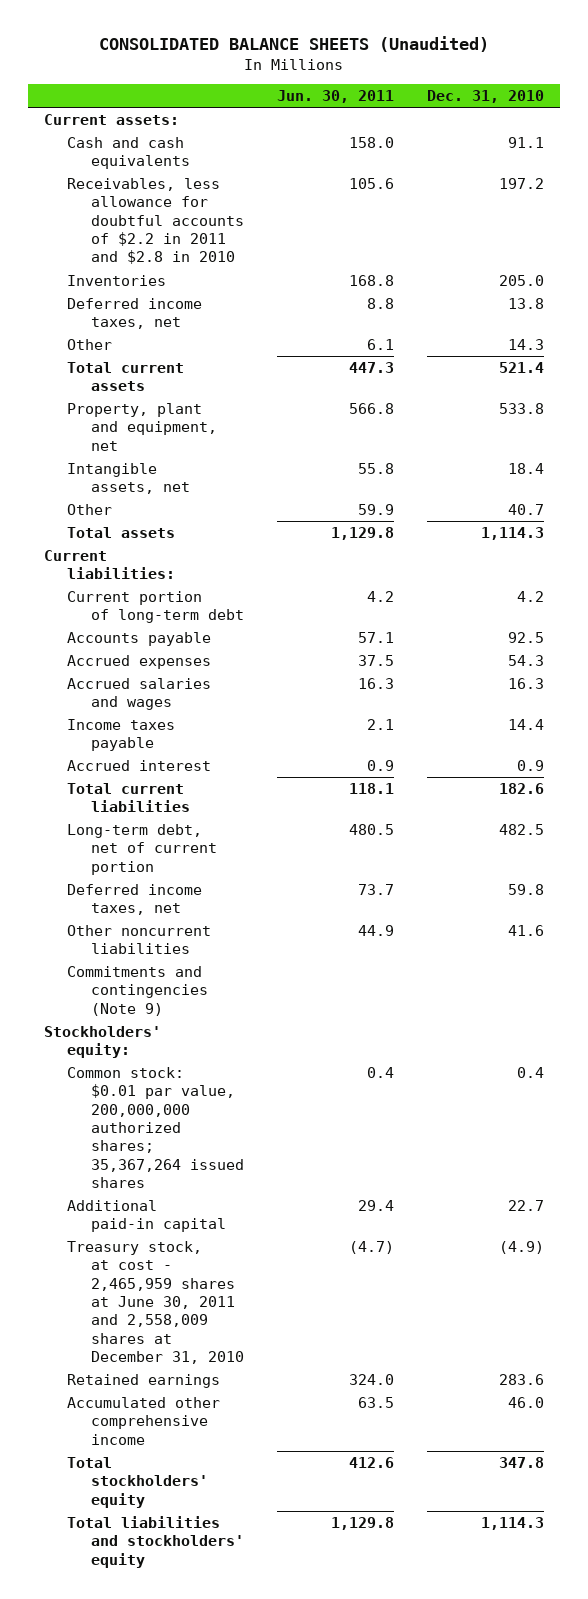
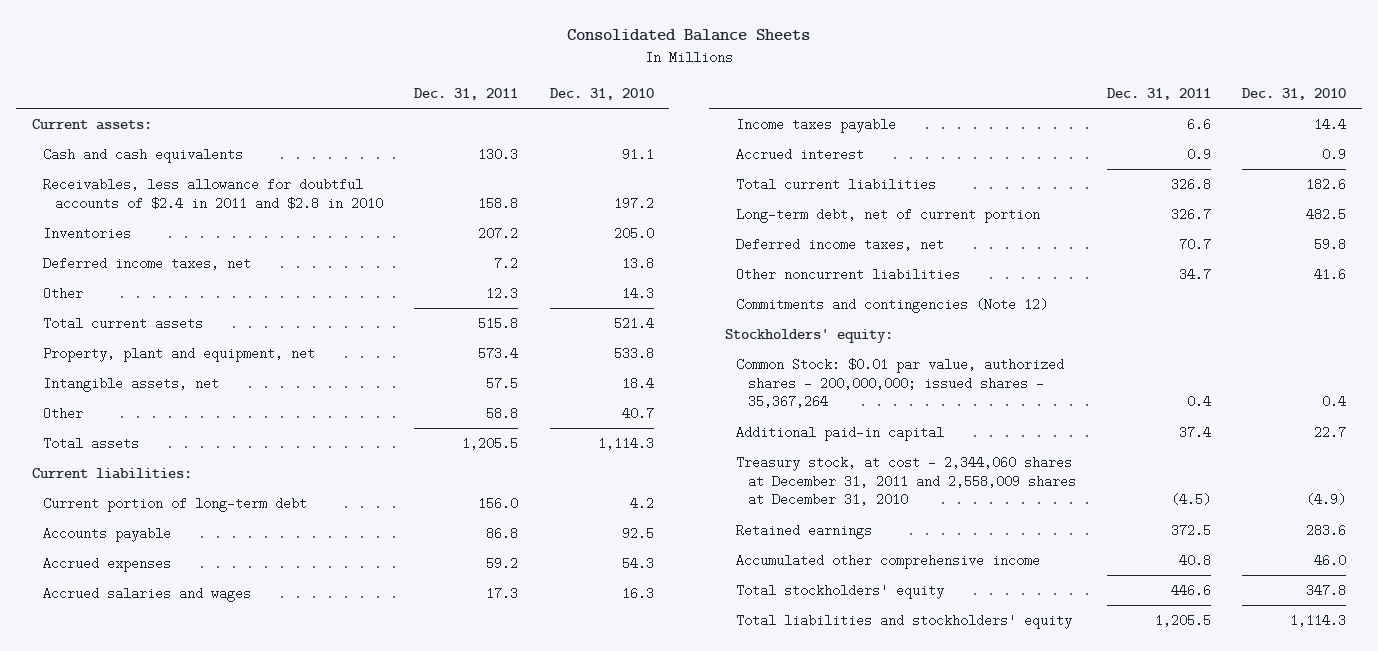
- CONSOLIDATED BALANCE SHEETS (Unaudited)
+ Consolidated Balance Sheets
- | Jun. 30, 2011 | Dec. 31, 2010
+ | Dec. 31, 2011 | Dec. 31, 2010
- Receivables, less allowance for doubtful accounts of $2.2 in 2011 and $2.8 in 2010 | 105.6 | 197.2
+ Receivables, less allowance for doubtful accounts of $2.4 in 2011 and $2.8 in 2010 | 158.8 | 197.2
- Commitments and contingencies (Note 9)
+ Commitments and contingencies (Note 12)
- Common stock: $0.01 par value, 200,000,000 authorized shares; 35,367,264 issued shares | 0.4 | 0.4
+ Common Stock: $0.01 par value, authorized shares - 200,000,000; issued shares - 35,367,264 | 0.4 | 0.4
- Treasury stock, at cost - 2,465,959 shares at June 30, 2011 and 2,558,009 shares at December 31, 2010 | (4.7) | (4.9)
+ Treasury stock, at cost - 2,344,060 shares at December 31, 2011 and 2,558,009 shares at December 31, 2010 | (4.5) | (4.9)

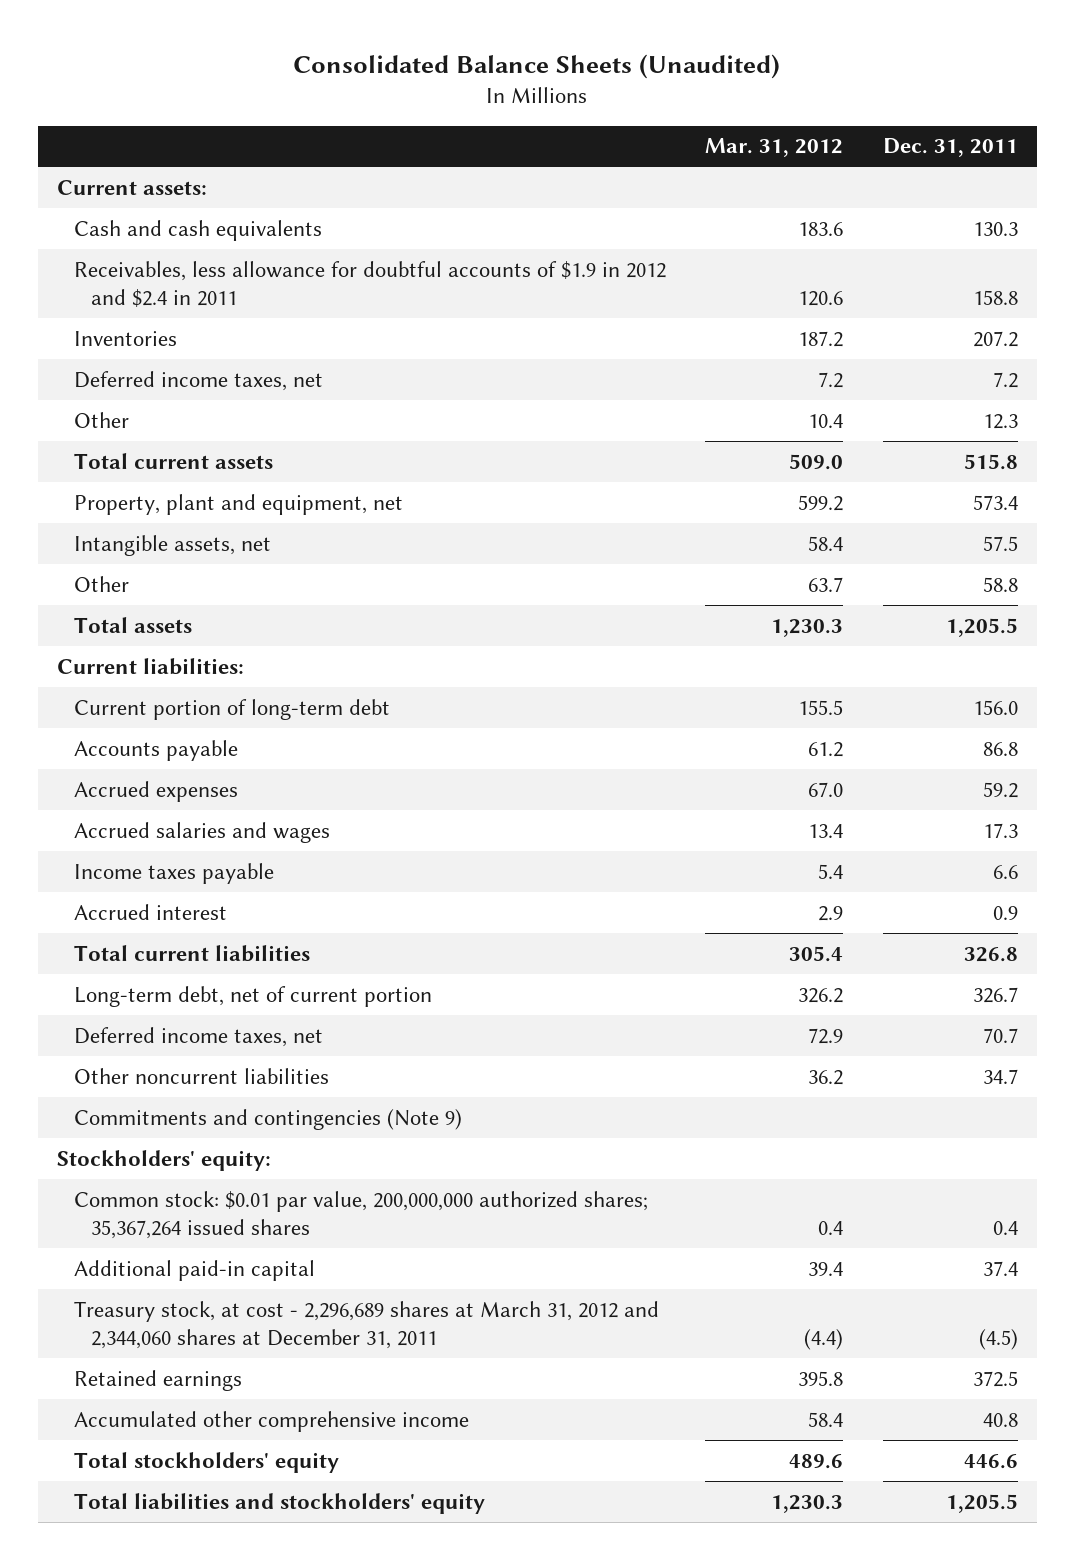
- Consolidated Balance Sheets
+ Consolidated Balance Sheets (Unaudited)
- | Dec. 31, 2011 | Dec. 31, 2010
+ | Mar. 31, 2012 | Dec. 31, 2011
- Receivables, less allowance for doubtful accounts of $2.4 in 2011 and $2.8 in 2010 | 158.8 | 197.2
+ Receivables, less allowance for doubtful accounts of $1.9 in 2012 and $2.4 in 2011 | 120.6 | 158.8
- Commitments and contingencies (Note 12)
+ Commitments and contingencies (Note 9)
- Common Stock: $0.01 par value, authorized shares - 200,000,000; issued shares - 35,367,264 | 0.4 | 0.4
+ Common stock: $0.01 par value, 200,000,000 authorized shares; 35,367,264 issued shares | 0.4 | 0.4
- Treasury stock, at cost - 2,344,060 shares at December 31, 2011 and 2,558,009 shares at December 31, 2010 | (4.5) | (4.9)
+ Treasury stock, at cost - 2,296,689 shares at March 31, 2012 and 2,344,060 shares at December 31, 2011 | (4.4) | (4.5)

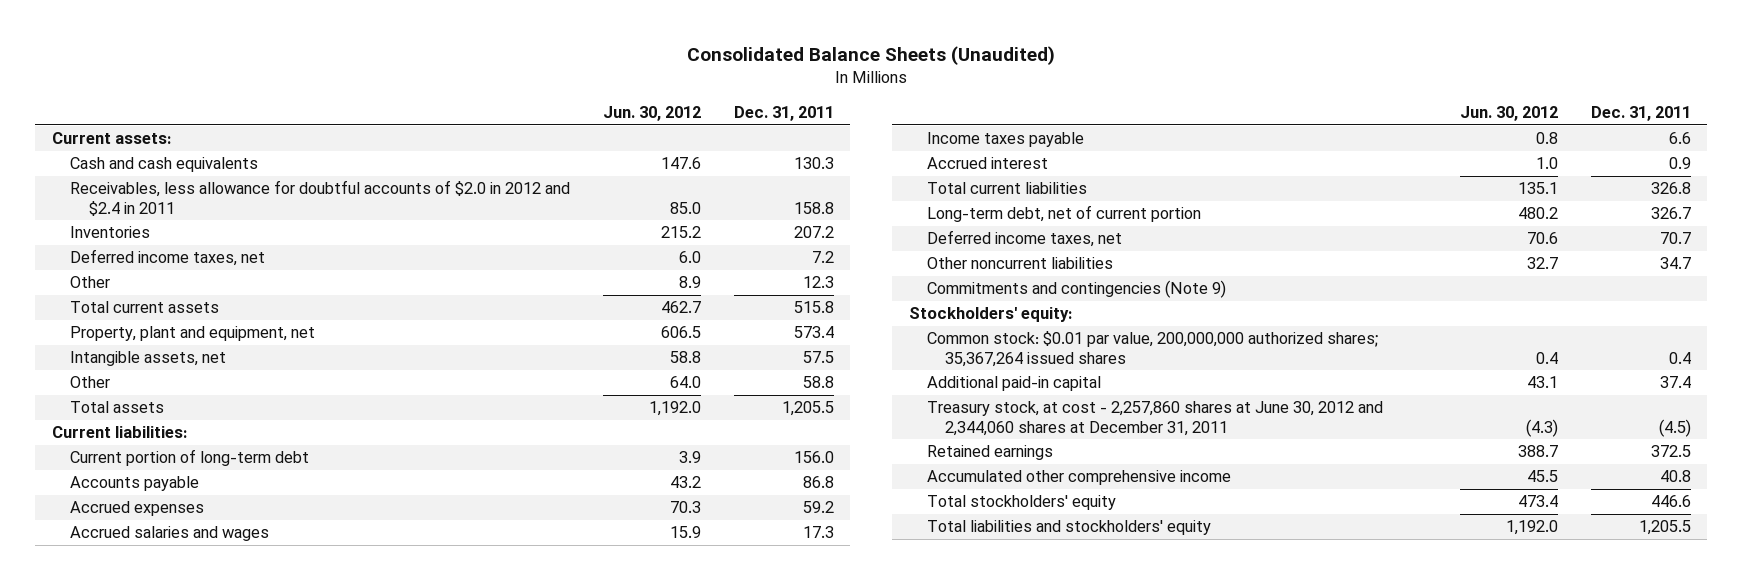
- | Mar. 31, 2012 | Dec. 31, 2011
+ | Jun. 30, 2012 | Dec. 31, 2011
- Receivables, less allowance for doubtful accounts of $1.9 in 2012 and $2.4 in 2011 | 120.6 | 158.8
+ Receivables, less allowance for doubtful accounts of $2.0 in 2012 and $2.4 in 2011 | 85.0 | 158.8
- Treasury stock, at cost - 2,296,689 shares at March 31, 2012 and 2,344,060 shares at December 31, 2011 | (4.4) | (4.5)
+ Treasury stock, at cost - 2,257,860 shares at June 30, 2012 and 2,344,060 shares at December 31, 2011 | (4.3) | (4.5)

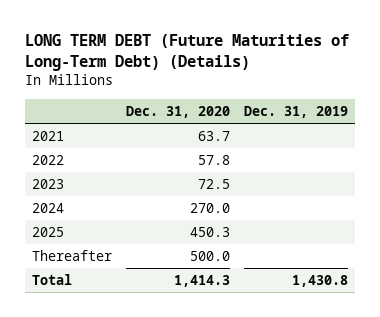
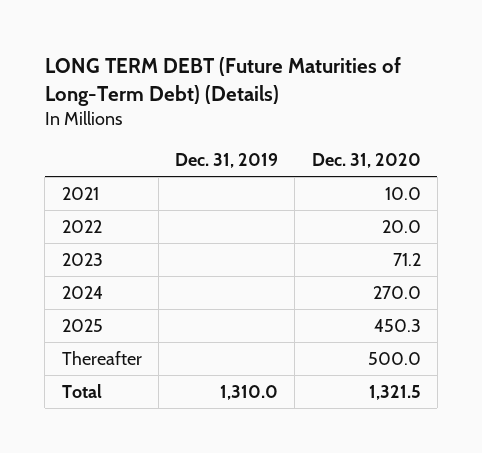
- | Dec. 31, 2020 | Dec. 31, 2019
+ | Dec. 31, 2019 | Dec. 31, 2020
- 2021 | 63.7 |
- 2022 | 57.8 |
- 2023 | 72.5 |
+ 2021 | | 10.0
+ 2022 | | 20.0
+ 2023 | | 71.2
- Total | 1,414.3 | 1,430.8
+ Total | 1,310.0 | 1,321.5

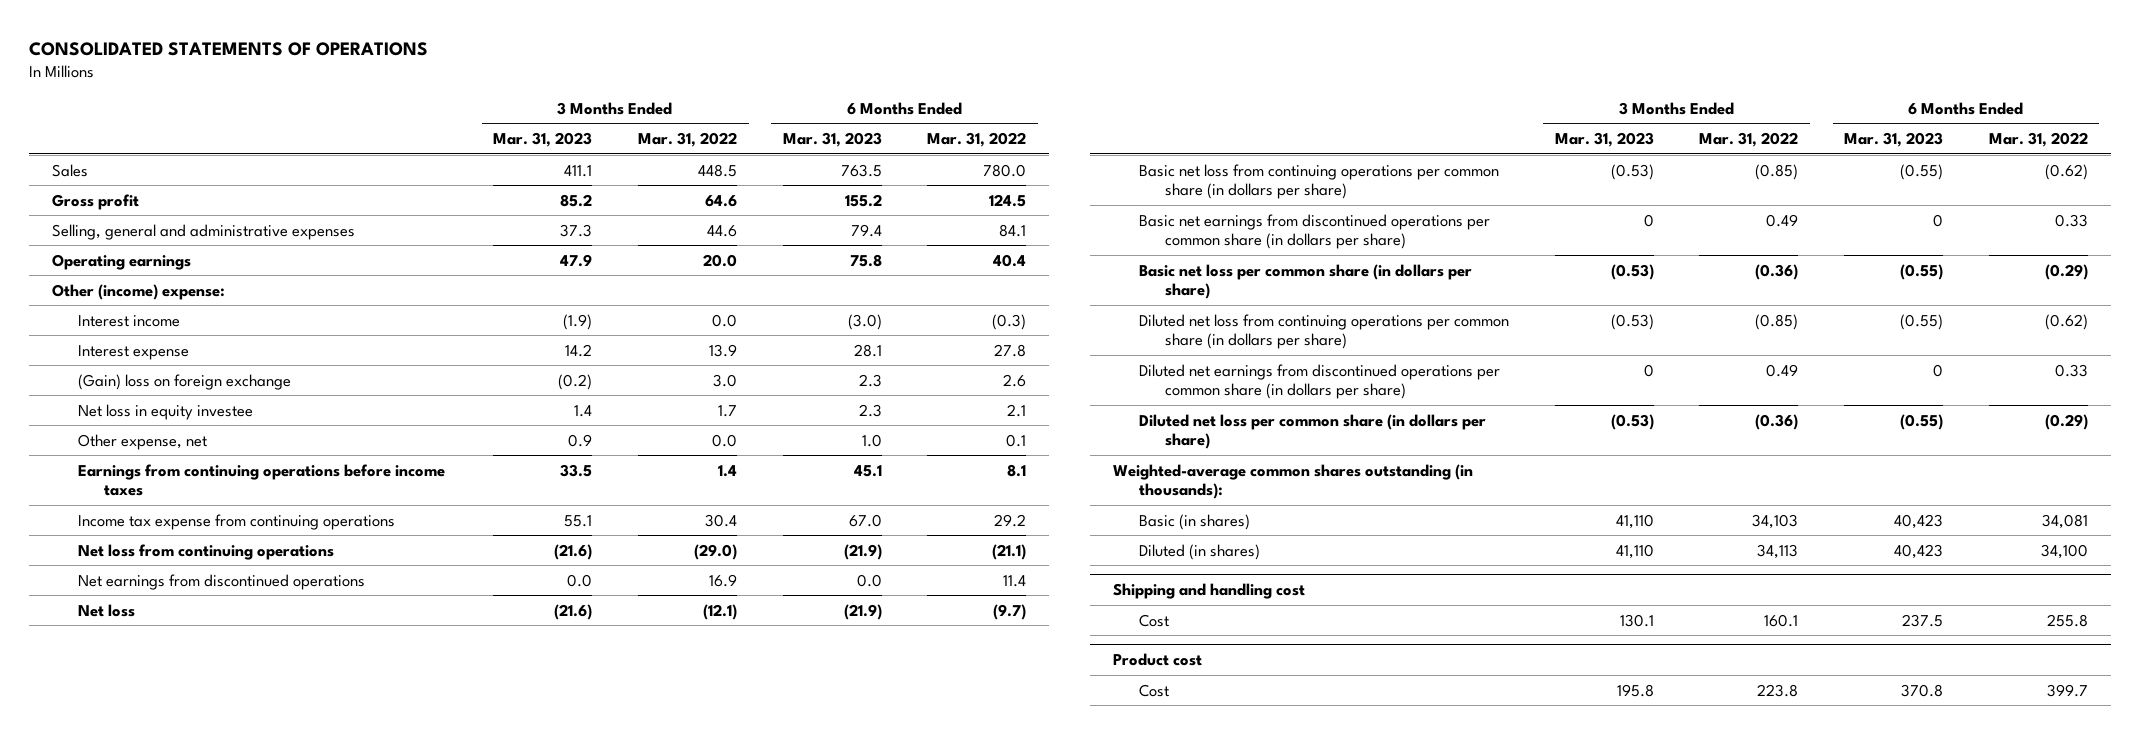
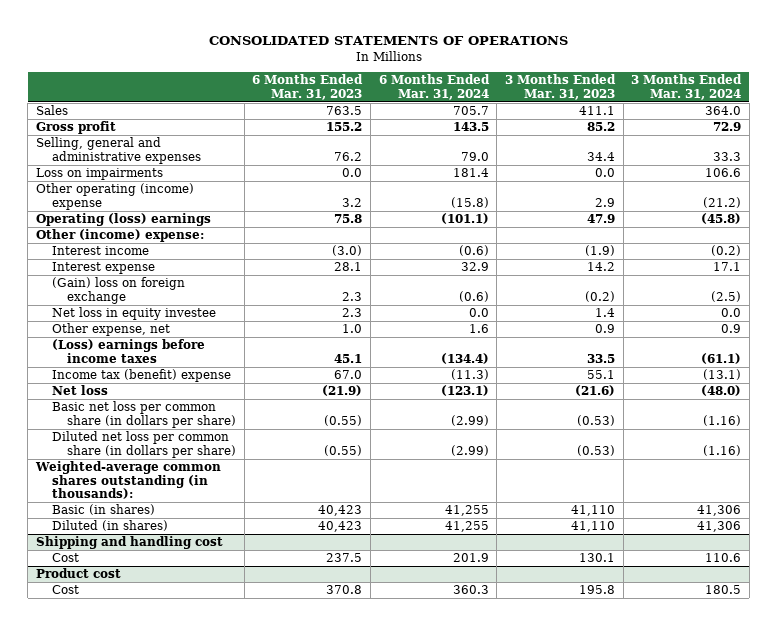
- | 3 Months Ended Mar. 31, 2023 | 3 Months Ended Mar. 31, 2022 | 6 Months Ended Mar. 31, 2023 | 6 Months Ended Mar. 31, 2022
+ | 6 Months Ended Mar. 31, 2023 | 6 Months Ended Mar. 31, 2024 | 3 Months Ended Mar. 31, 2023 | 3 Months Ended Mar. 31, 2024
- Selling, general and administrative expenses | 37.3 | 44.6 | 79.4 | 84.1
- Operating earnings | 47.9 | 20.0 | 75.8 | 40.4
+ Selling, general and administrative expenses | 76.2 | 79.0 | 34.4 | 33.3
+ Loss on impairments | 0.0 | 181.4 | 0.0 | 106.6
+ Other operating (income) expense | 3.2 | (15.8) | 2.9 | (21.2)
+ Operating (loss) earnings | 75.8 | (101.1) | 47.9 | (45.8)
- Earnings from continuing operations before income taxes | 33.5 | 1.4 | 45.1 | 8.1
- Income tax expense from continuing operations | 55.1 | 30.4 | 67.0 | 29.2
- Net loss from continuing operations | (21.6) | (29.0) | (21.9) | (21.1)
- Net earnings from discontinued operations | 0.0 | 16.9 | 0.0 | 11.4
+ (Loss) earnings before income taxes | 45.1 | (134.4) | 33.5 | (61.1)
+ Income tax (benefit) expense | 67.0 | (11.3) | 55.1 | (13.1)
- Basic net loss from continuing operations per common share (in dollars per share) | (0.53) | (0.85) | (0.55) | (0.62)
- Basic net earnings from discontinued operations per common share (in dollars per share) | 0 | 0.49 | 0 | 0.33
- Diluted net loss from continuing operations per common share (in dollars per share) | (0.53) | (0.85) | (0.55) | (0.62)
- Diluted net earnings from discontinued operations per common share (in dollars per share) | 0 | 0.49 | 0 | 0.33

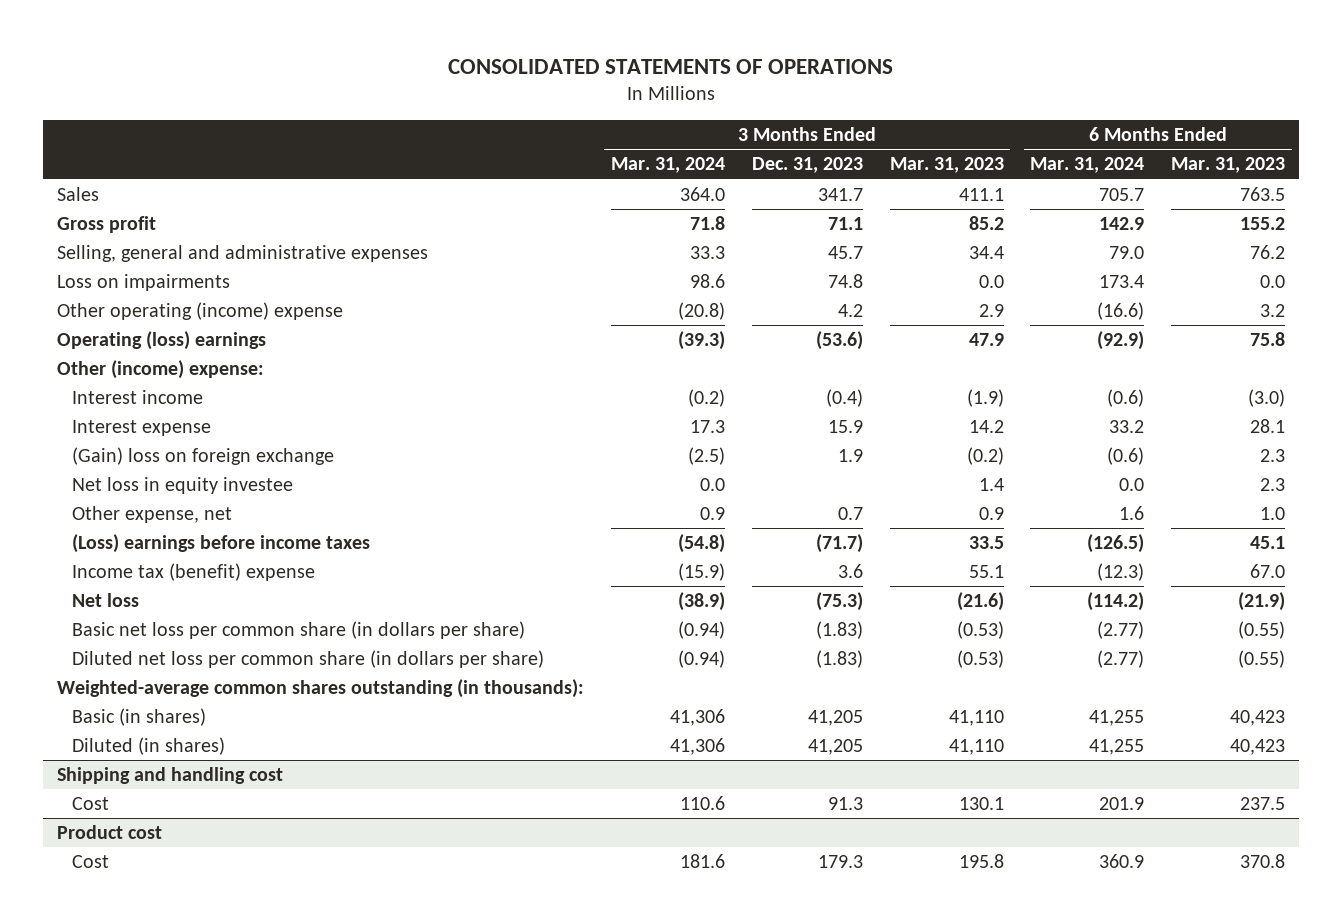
- | 6 Months Ended Mar. 31, 2023 | 6 Months Ended Mar. 31, 2024 | 3 Months Ended Mar. 31, 2023 | 3 Months Ended Mar. 31, 2024
+ | 3 Months Ended Mar. 31, 2024 | 3 Months Ended Dec. 31, 2023 | 3 Months Ended Mar. 31, 2023 | 6 Months Ended Mar. 31, 2024 | 6 Months Ended Mar. 31, 2023
- Gross profit | 155.2 | 143.5 | 85.2 | 72.9
+ Gross profit | 71.8 | 71.1 | 85.2 | 142.9 | 155.2
- Loss on impairments | 0.0 | 181.4 | 0.0 | 106.6
- Other operating (income) expense | 3.2 | (15.8) | 2.9 | (21.2)
- Operating (loss) earnings | 75.8 | (101.1) | 47.9 | (45.8)
+ Loss on impairments | 98.6 | 74.8 | 0.0 | 173.4 | 0.0
+ Other operating (income) expense | (20.8) | 4.2 | 2.9 | (16.6) | 3.2
+ Operating (loss) earnings | (39.3) | (53.6) | 47.9 | (92.9) | 75.8
- Interest expense | 28.1 | 32.9 | 14.2 | 17.1
+ Interest expense | 17.3 | 15.9 | 14.2 | 33.2 | 28.1
- (Loss) earnings before income taxes | 45.1 | (134.4) | 33.5 | (61.1)
- Income tax (benefit) expense | 67.0 | (11.3) | 55.1 | (13.1)
- Net loss | (21.9) | (123.1) | (21.6) | (48.0)
- Basic net loss per common share (in dollars per share) | (0.55) | (2.99) | (0.53) | (1.16)
- Diluted net loss per common share (in dollars per share) | (0.55) | (2.99) | (0.53) | (1.16)
+ (Loss) earnings before income taxes | (54.8) | (71.7) | 33.5 | (126.5) | 45.1
+ Income tax (benefit) expense | (15.9) | 3.6 | 55.1 | (12.3) | 67.0
+ Net loss | (38.9) | (75.3) | (21.6) | (114.2) | (21.9)
+ Basic net loss per common share (in dollars per share) | (0.94) | (1.83) | (0.53) | (2.77) | (0.55)
+ Diluted net loss per common share (in dollars per share) | (0.94) | (1.83) | (0.53) | (2.77) | (0.55)
@ Product cost
- Cost | 370.8 | 360.3 | 195.8 | 180.5
+ Cost | 181.6 | 179.3 | 195.8 | 360.9 | 370.8

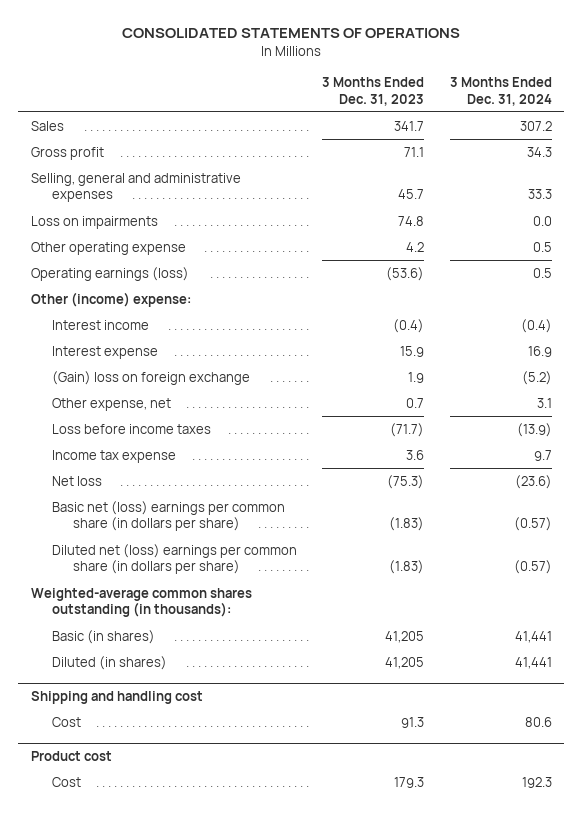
- | 3 Months Ended Mar. 31, 2024 | 3 Months Ended Dec. 31, 2023 | 3 Months Ended Mar. 31, 2023 | 6 Months Ended Mar. 31, 2024 | 6 Months Ended Mar. 31, 2023
+ | 3 Months Ended Dec. 31, 2023 | 3 Months Ended Dec. 31, 2024
- Other operating (income) expense | (20.8) | 4.2 | 2.9 | (16.6) | 3.2
- Operating (loss) earnings | (39.3) | (53.6) | 47.9 | (92.9) | 75.8
+ Other operating expense | 4.2 | 0.5
+ Operating earnings (loss) | (53.6) | 0.5
- Net loss in equity investee | 0.0 | | 1.4 | 0.0 | 2.3
- (Loss) earnings before income taxes | (54.8) | (71.7) | 33.5 | (126.5) | 45.1
- Income tax (benefit) expense | (15.9) | 3.6 | 55.1 | (12.3) | 67.0
+ Loss before income taxes | (71.7) | (13.9)
+ Income tax expense | 3.6 | 9.7
- Basic net loss per common share (in dollars per share) | (0.94) | (1.83) | (0.53) | (2.77) | (0.55)
- Diluted net loss per common share (in dollars per share) | (0.94) | (1.83) | (0.53) | (2.77) | (0.55)
+ Basic net (loss) earnings per common share (in dollars per share) | (1.83) | (0.57)
+ Diluted net (loss) earnings per common share (in dollars per share) | (1.83) | (0.57)

